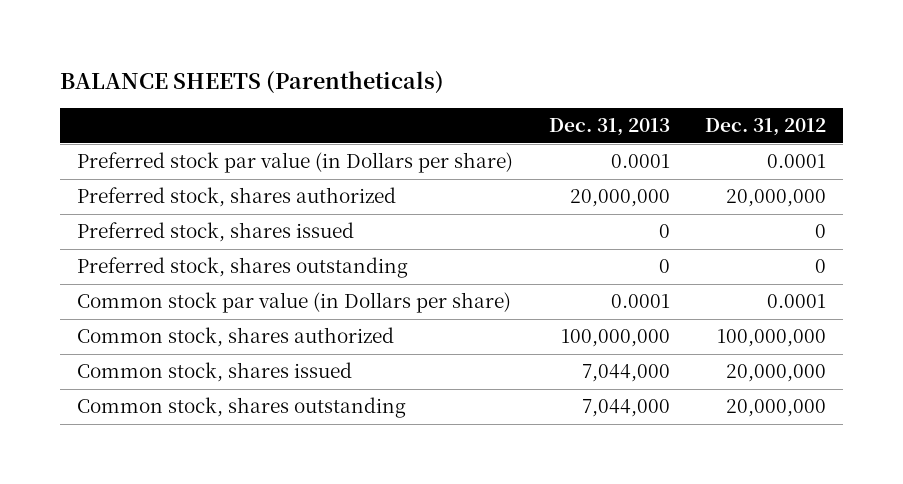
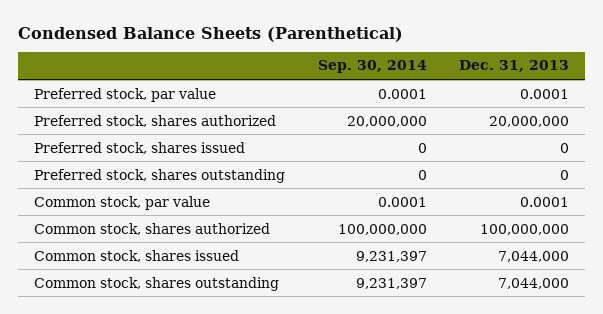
- BALANCE SHEETS (Parentheticals)
+ Condensed Balance Sheets (Parenthetical)
- | Dec. 31, 2013 | Dec. 31, 2012
+ | Sep. 30, 2014 | Dec. 31, 2013
- Preferred stock par value (in Dollars per share) | 0.0001 | 0.0001
+ Preferred stock, par value | 0.0001 | 0.0001
- Common stock par value (in Dollars per share) | 0.0001 | 0.0001
+ Common stock, par value | 0.0001 | 0.0001

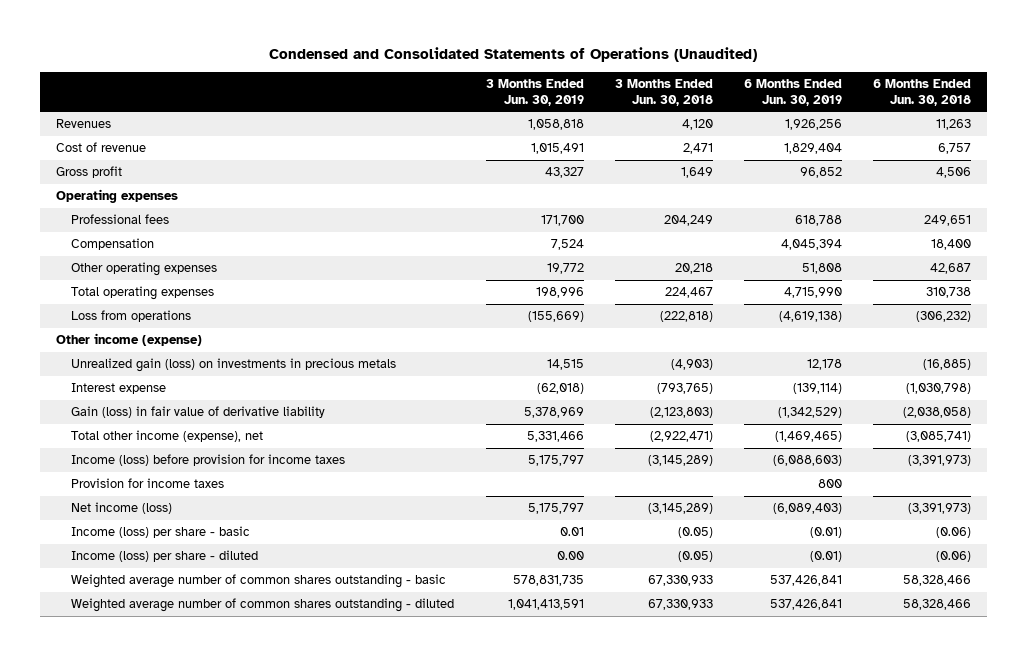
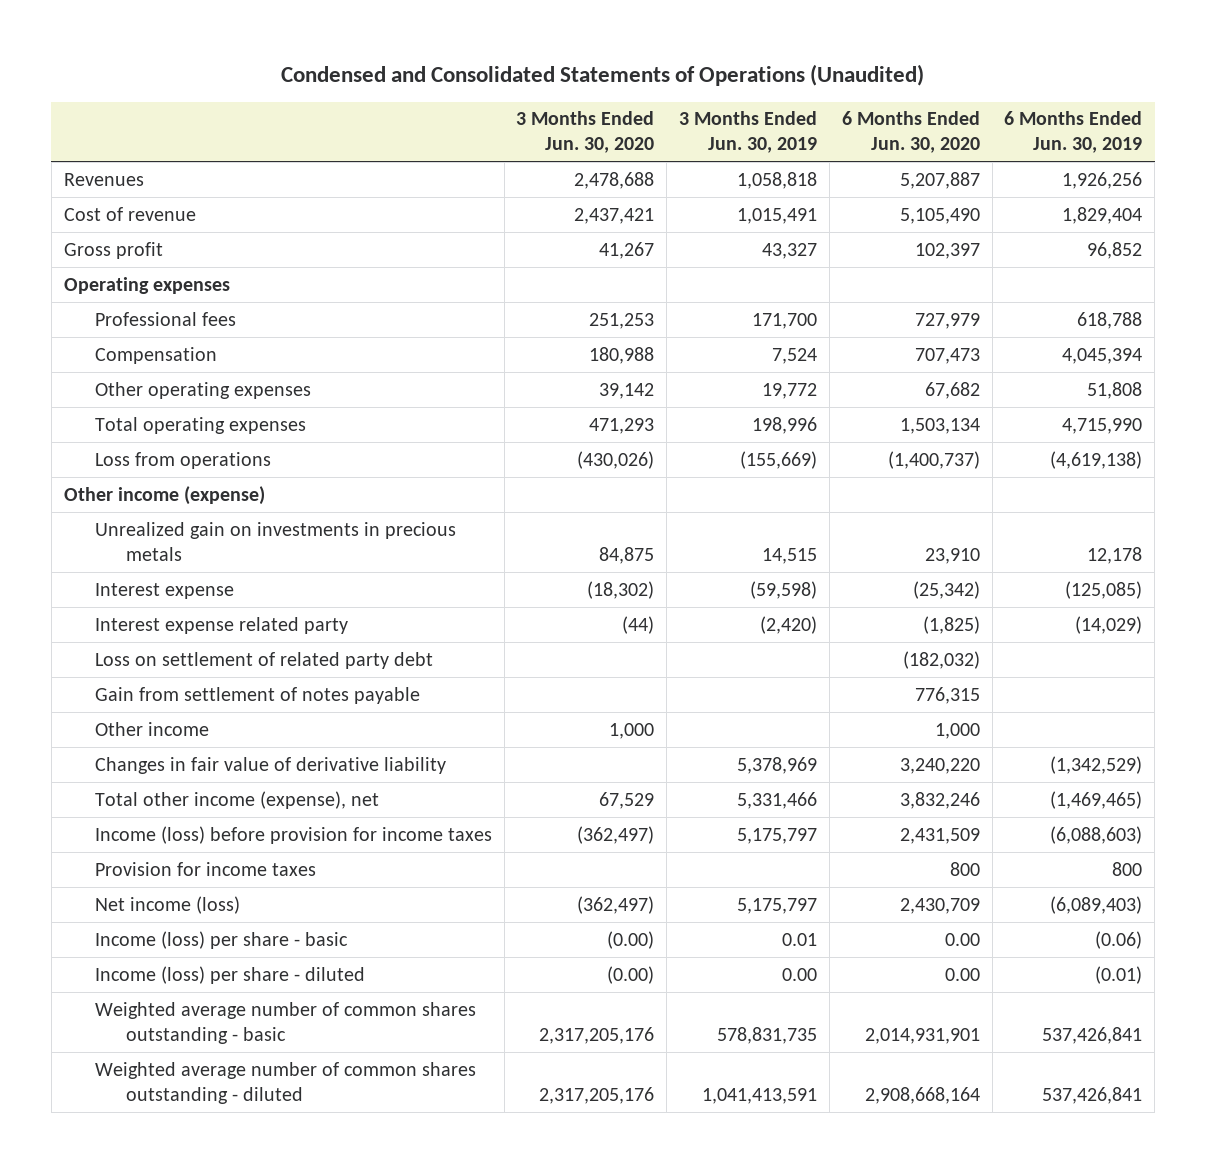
- | 3 Months Ended Jun. 30, 2019 | 3 Months Ended Jun. 30, 2018 | 6 Months Ended Jun. 30, 2019 | 6 Months Ended Jun. 30, 2018
+ | 3 Months Ended Jun. 30, 2020 | 3 Months Ended Jun. 30, 2019 | 6 Months Ended Jun. 30, 2020 | 6 Months Ended Jun. 30, 2019
- Unrealized gain (loss) on investments in precious metals | 14,515 | (4,903) | 12,178 | (16,885)
- Interest expense | (62,018) | (793,765) | (139,114) | (1,030,798)
- Gain (loss) in fair value of derivative liability | 5,378,969 | (2,123,803) | (1,342,529) | (2,038,058)
+ Unrealized gain on investments in precious metals | 84,875 | 14,515 | 23,910 | 12,178
+ Interest expense | (18,302) | (59,598) | (25,342) | (125,085)
+ Interest expense related party | (44) | (2,420) | (1,825) | (14,029)
+ Loss on settlement of related party debt | | | (182,032) |
+ Gain from settlement of notes payable | | | 776,315 |
+ Other income | 1,000 | | 1,000 |
+ Changes in fair value of derivative liability | | 5,378,969 | 3,240,220 | (1,342,529)
- Income (loss) per share - basic | 0.01 | (0.05) | (0.01) | (0.06)
+ Income (loss) per share - basic | (0.00) | 0.01 | 0.00 | (0.06)

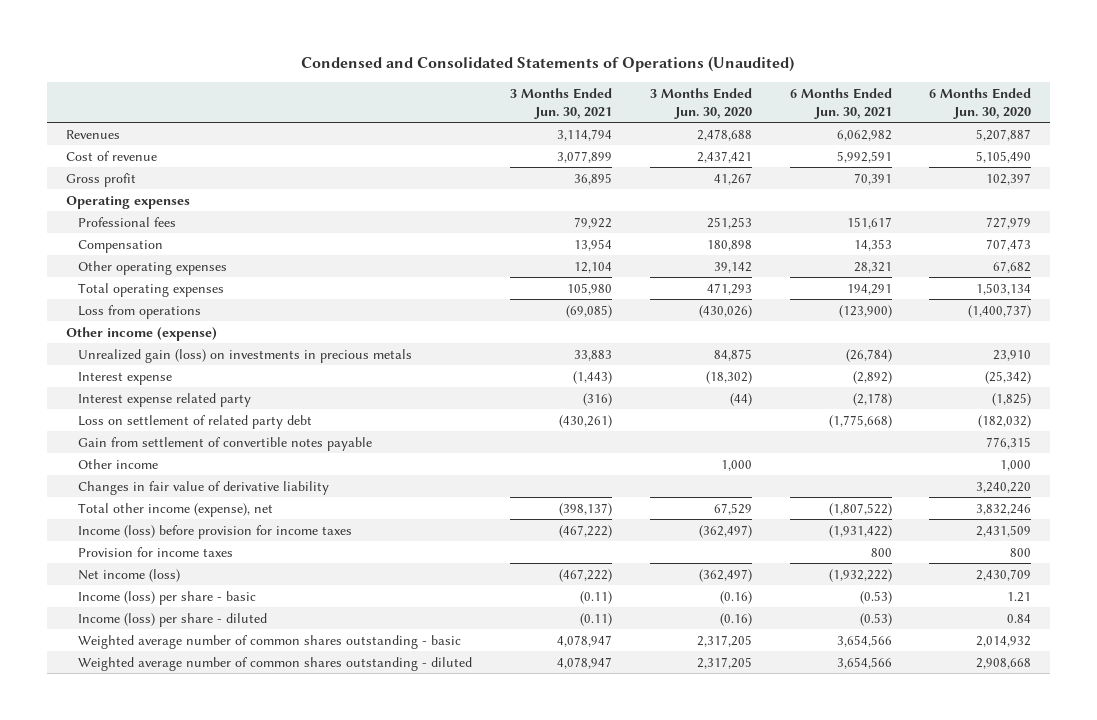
- | 3 Months Ended Jun. 30, 2020 | 3 Months Ended Jun. 30, 2019 | 6 Months Ended Jun. 30, 2020 | 6 Months Ended Jun. 30, 2019
+ | 3 Months Ended Jun. 30, 2021 | 3 Months Ended Jun. 30, 2020 | 6 Months Ended Jun. 30, 2021 | 6 Months Ended Jun. 30, 2020
- Compensation | 180,988 | 7,524 | 707,473 | 4,045,394
+ Compensation | 13,954 | 180,898 | 14,353 | 707,473
- Unrealized gain on investments in precious metals | 84,875 | 14,515 | 23,910 | 12,178
+ Unrealized gain (loss) on investments in precious metals | 33,883 | 84,875 | (26,784) | 23,910
- Gain from settlement of notes payable | | | 776,315 |
+ Gain from settlement of convertible notes payable | | | | 776,315
- Income (loss) per share - basic | (0.00) | 0.01 | 0.00 | (0.06)
- Income (loss) per share - diluted | (0.00) | 0.00 | 0.00 | (0.01)
- Weighted average number of common shares outstanding - basic | 2,317,205,176 | 578,831,735 | 2,014,931,901 | 537,426,841
- Weighted average number of common shares outstanding - diluted | 2,317,205,176 | 1,041,413,591 | 2,908,668,164 | 537,426,841
+ Income (loss) per share - basic | (0.11) | (0.16) | (0.53) | 1.21
+ Income (loss) per share - diluted | (0.11) | (0.16) | (0.53) | 0.84
+ Weighted average number of common shares outstanding - basic | 4,078,947 | 2,317,205 | 3,654,566 | 2,014,932
+ Weighted average number of common shares outstanding - diluted | 4,078,947 | 2,317,205 | 3,654,566 | 2,908,668

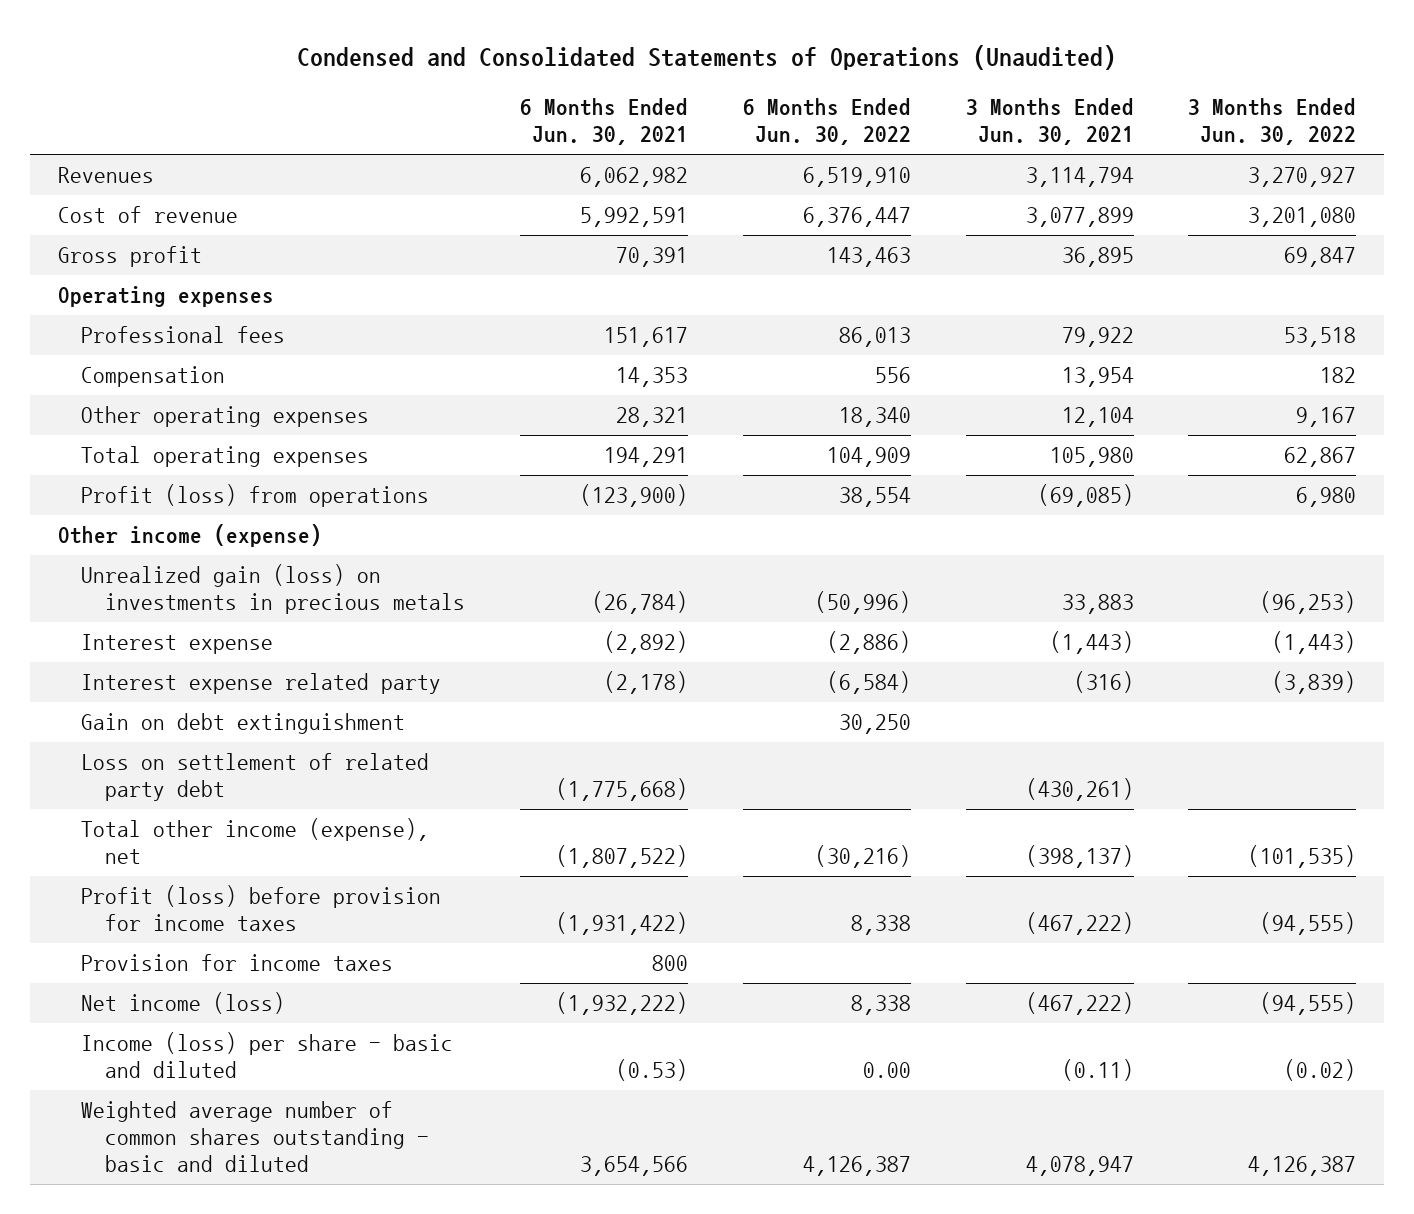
- | 3 Months Ended Jun. 30, 2021 | 3 Months Ended Jun. 30, 2020 | 6 Months Ended Jun. 30, 2021 | 6 Months Ended Jun. 30, 2020
+ | 6 Months Ended Jun. 30, 2021 | 6 Months Ended Jun. 30, 2022 | 3 Months Ended Jun. 30, 2021 | 3 Months Ended Jun. 30, 2022
- Loss from operations | (69,085) | (430,026) | (123,900) | (1,400,737)
+ Profit (loss) from operations | (123,900) | 38,554 | (69,085) | 6,980
+ Gain on debt extinguishment | | 30,250 | |
- Gain from settlement of convertible notes payable | | | | 776,315
- Other income | | 1,000 | | 1,000
- Changes in fair value of derivative liability | | | | 3,240,220
- Income (loss) before provision for income taxes | (467,222) | (362,497) | (1,931,422) | 2,431,509
+ Profit (loss) before provision for income taxes | (1,931,422) | 8,338 | (467,222) | (94,555)
- Income (loss) per share - basic | (0.11) | (0.16) | (0.53) | 1.21
- Income (loss) per share - diluted | (0.11) | (0.16) | (0.53) | 0.84
- Weighted average number of common shares outstanding - basic | 4,078,947 | 2,317,205 | 3,654,566 | 2,014,932
- Weighted average number of common shares outstanding - diluted | 4,078,947 | 2,317,205 | 3,654,566 | 2,908,668
+ Income (loss) per share - basic and diluted | (0.53) | 0.00 | (0.11) | (0.02)
+ Weighted average number of common shares outstanding - basic and diluted | 3,654,566 | 4,126,387 | 4,078,947 | 4,126,387

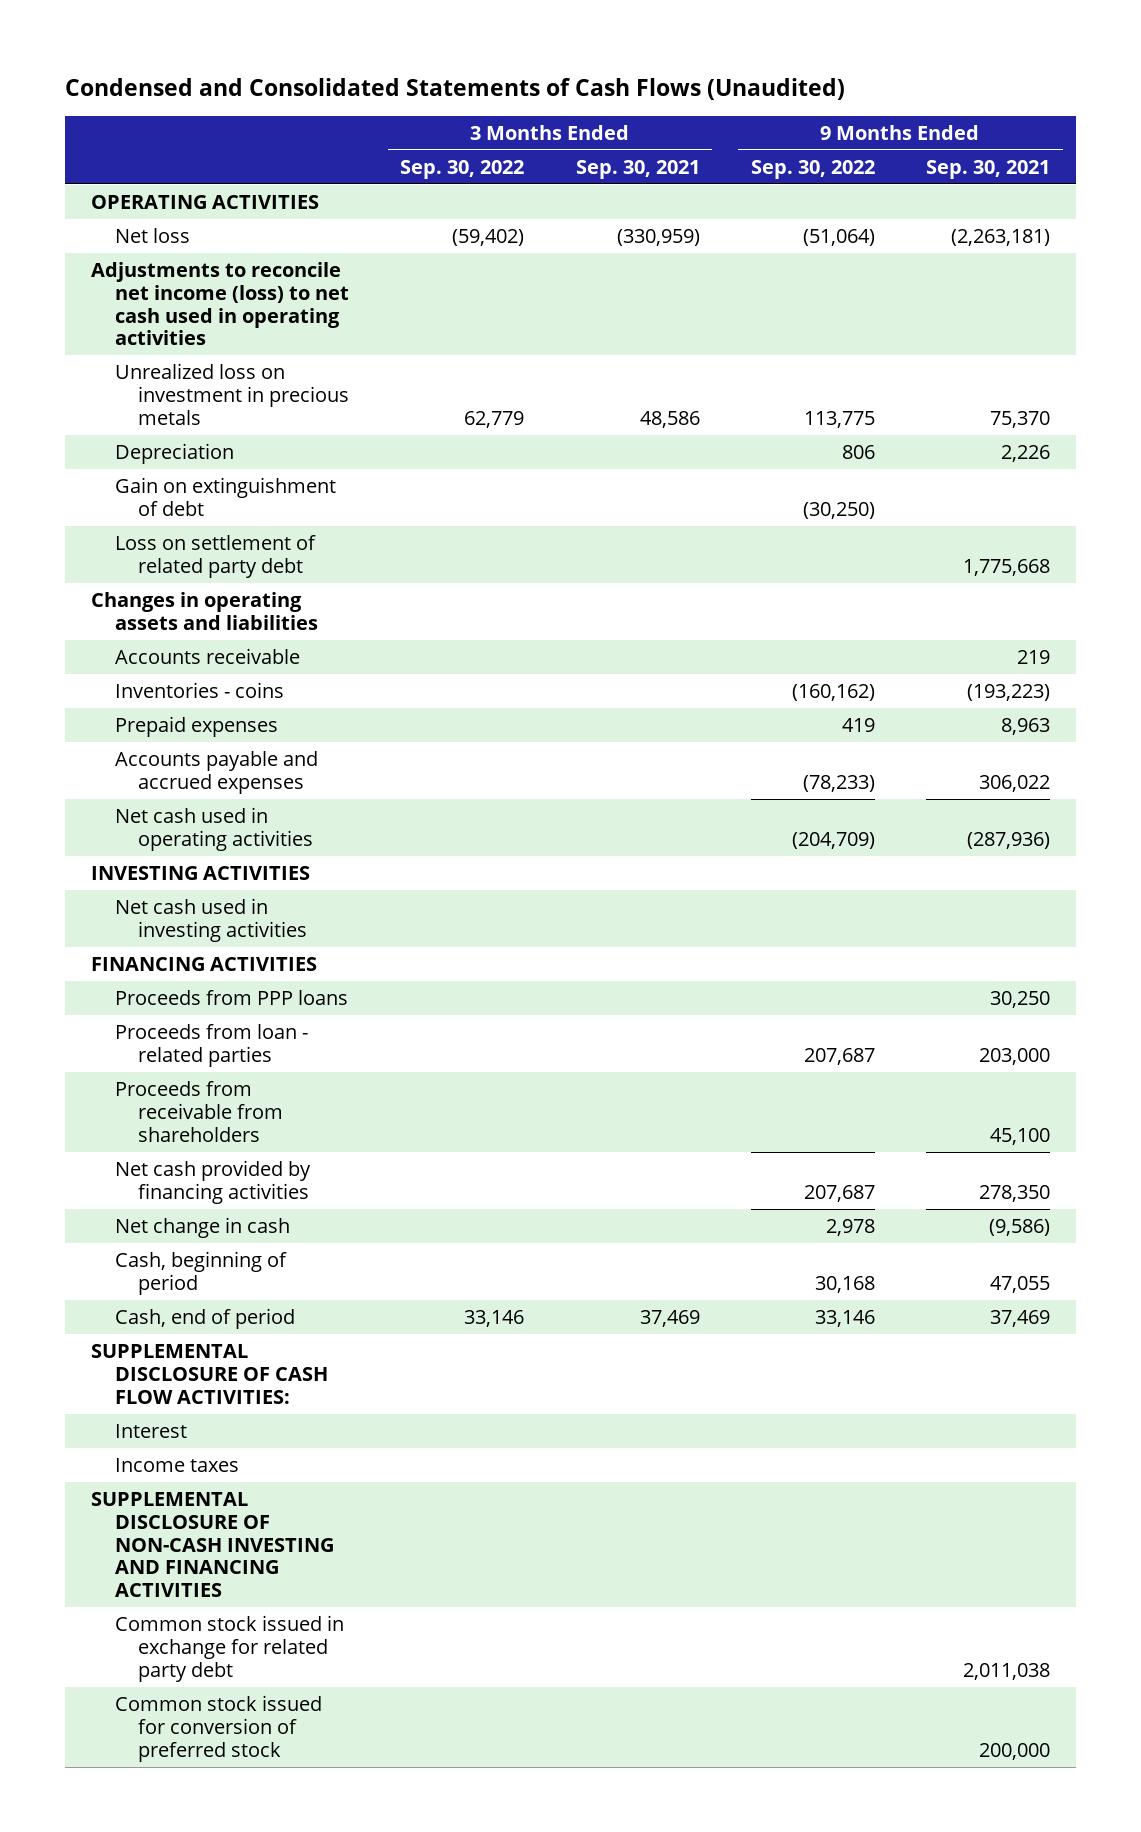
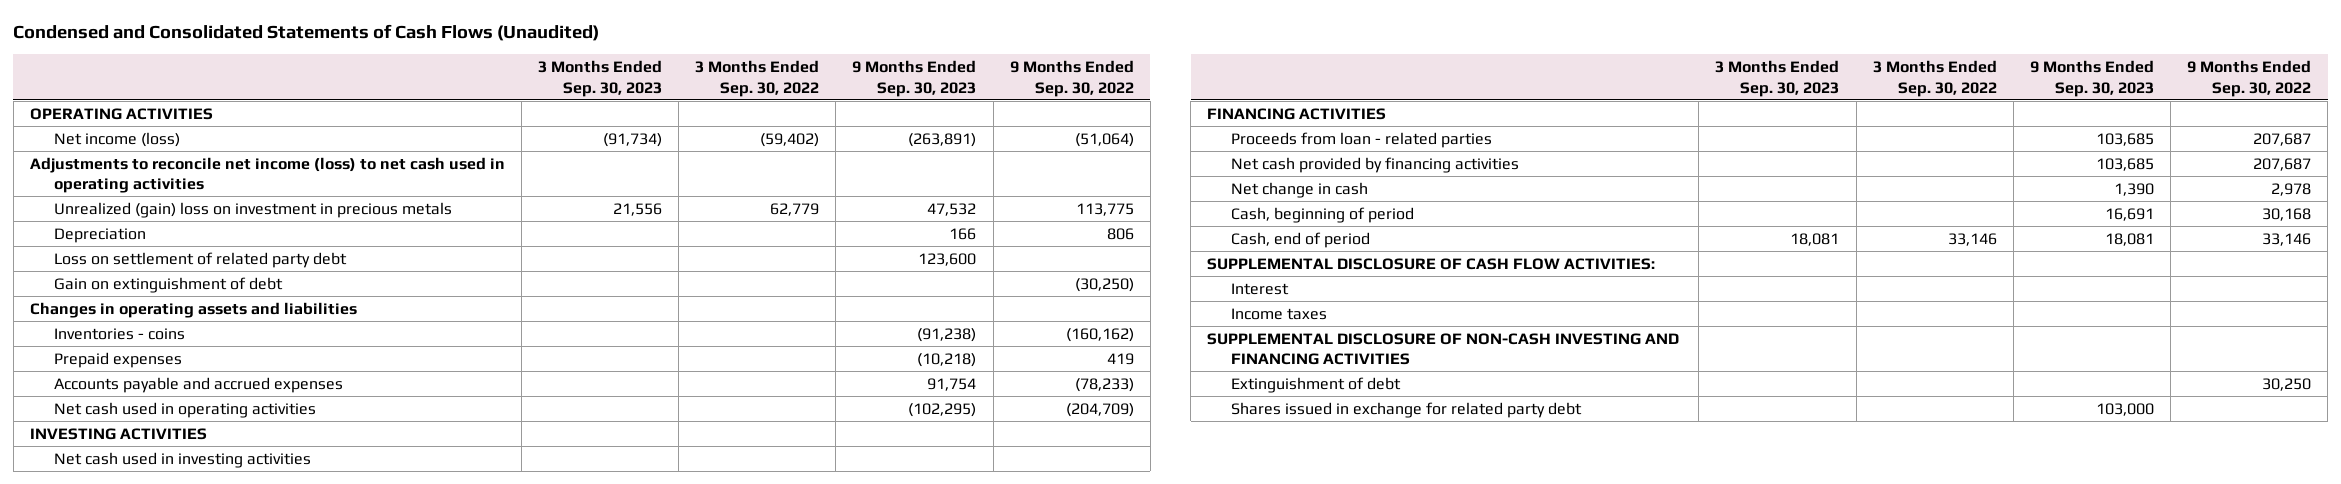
- | 3 Months Ended Sep. 30, 2022 | 3 Months Ended Sep. 30, 2021 | 9 Months Ended Sep. 30, 2022 | 9 Months Ended Sep. 30, 2021
+ | 3 Months Ended Sep. 30, 2023 | 3 Months Ended Sep. 30, 2022 | 9 Months Ended Sep. 30, 2023 | 9 Months Ended Sep. 30, 2022
- Net loss | (59,402) | (330,959) | (51,064) | (2,263,181)
+ Net income (loss) | (91,734) | (59,402) | (263,891) | (51,064)
- Unrealized loss on investment in precious metals | 62,779 | 48,586 | 113,775 | 75,370
+ Unrealized (gain) loss on investment in precious metals | 21,556 | 62,779 | 47,532 | 113,775
moved down: Gain on extinguishment of debt | | | | (30,250)
- Accounts receivable | | | | 219
- Proceeds from PPP loans | | | | 30,250
- Proceeds from receivable from shareholders | | | | 45,100
- Common stock issued in exchange for related party debt | | | | 2,011,038
- Common stock issued for conversion of preferred stock | | | | 200,000
+ Extinguishment of debt | | | | 30,250
+ Shares issued in exchange for related party debt | | | 103,000 |

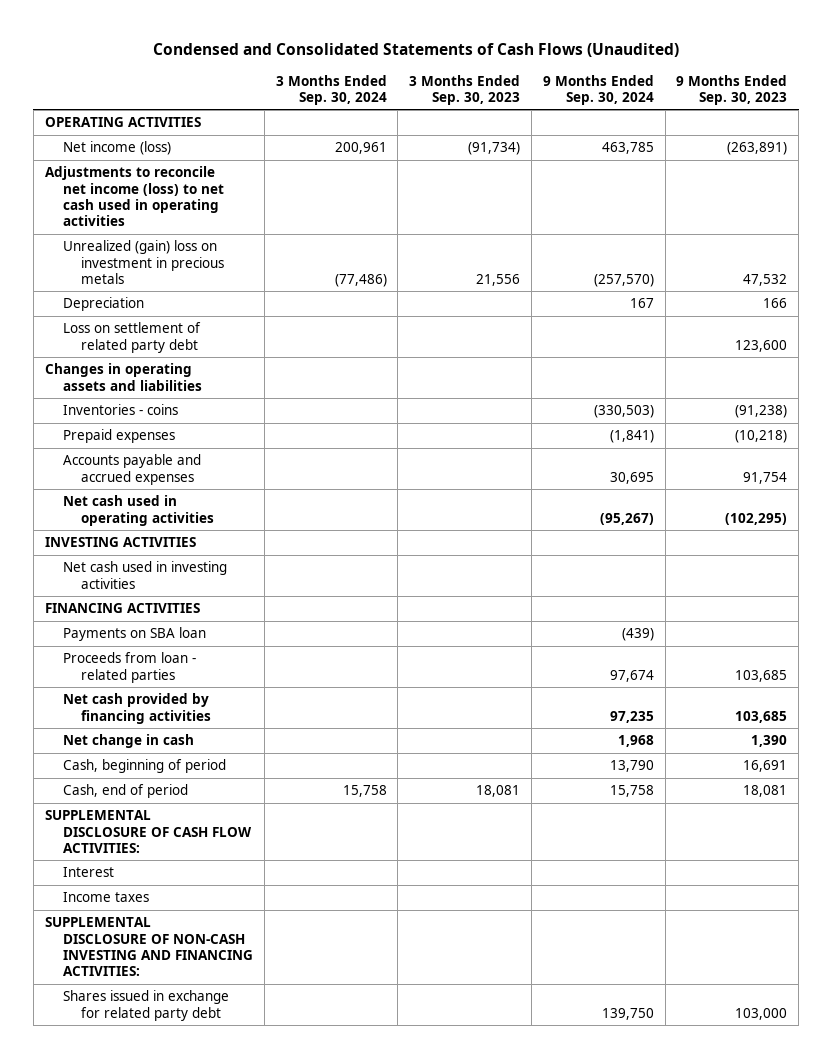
- | 3 Months Ended Sep. 30, 2023 | 3 Months Ended Sep. 30, 2022 | 9 Months Ended Sep. 30, 2023 | 9 Months Ended Sep. 30, 2022
+ | 3 Months Ended Sep. 30, 2024 | 3 Months Ended Sep. 30, 2023 | 9 Months Ended Sep. 30, 2024 | 9 Months Ended Sep. 30, 2023
- Gain on extinguishment of debt | | | | (30,250)
+ Payments on SBA loan | | | (439) |
- SUPPLEMENTAL DISCLOSURE OF NON-CASH INVESTING AND FINANCING ACTIVITIES
- Extinguishment of debt | | | | 30,250
+ SUPPLEMENTAL DISCLOSURE OF NON-CASH INVESTING AND FINANCING ACTIVITIES:

